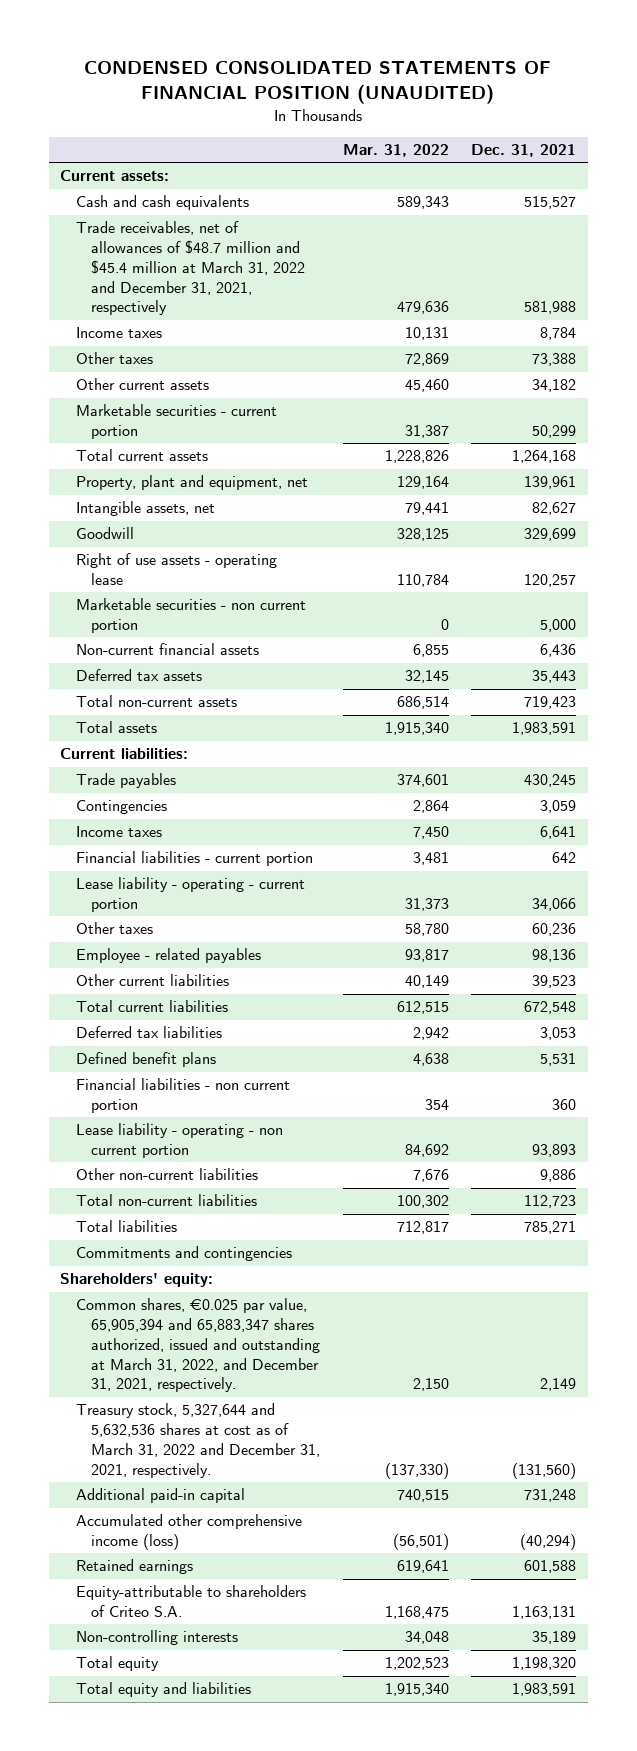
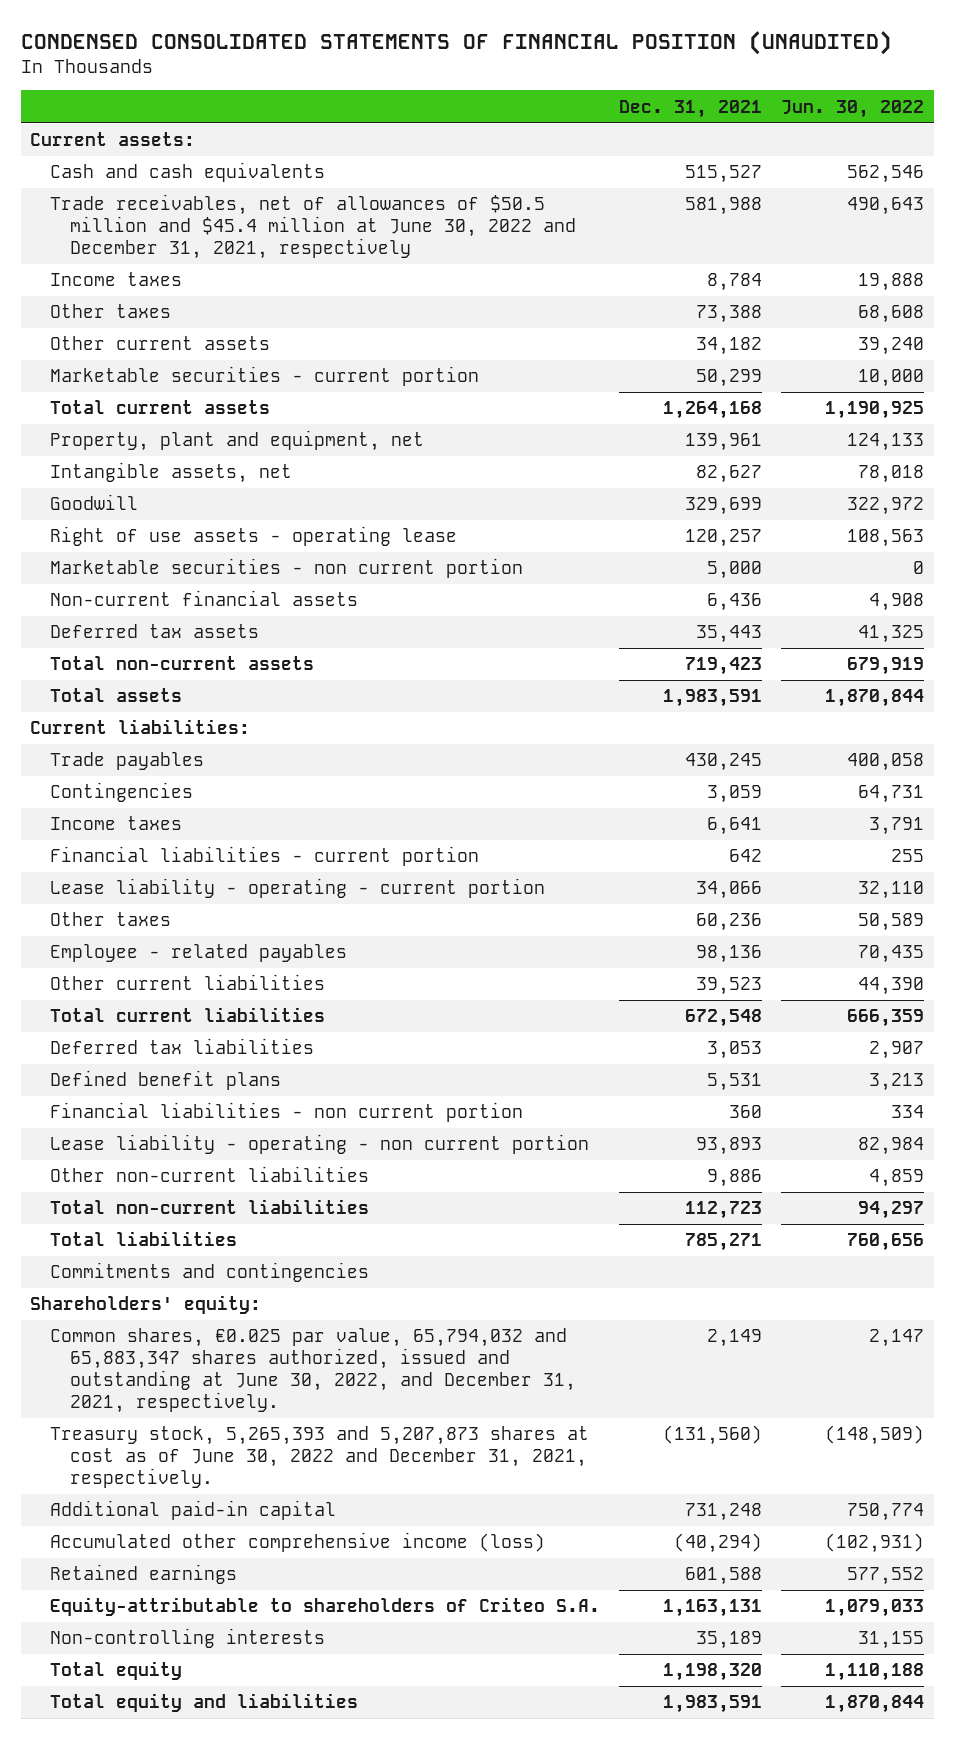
- | Mar. 31, 2022 | Dec. 31, 2021
+ | Dec. 31, 2021 | Jun. 30, 2022
- Trade receivables, net of allowances of $48.7 million and $45.4 million at March 31, 2022 and December 31, 2021, respectively | 479,636 | 581,988
+ Trade receivables, net of allowances of $50.5 million and $45.4 million at June 30, 2022 and December 31, 2021, respectively | 581,988 | 490,643
- Common shares, €0.025 par value, 65,905,394 and 65,883,347 shares authorized, issued and outstanding at March 31, 2022, and December 31, 2021, respectively. | 2,150 | 2,149
- Treasury stock, 5,327,644 and 5,632,536 shares at cost as of March 31, 2022 and December 31, 2021, respectively. | (137,330) | (131,560)
+ Common shares, €0.025 par value, 65,794,032 and 65,883,347 shares authorized, issued and outstanding at June 30, 2022, and December 31, 2021, respectively. | 2,149 | 2,147
+ Treasury stock, 5,265,393 and 5,207,873 shares at cost as of June 30, 2022 and December 31, 2021, respectively. | (131,560) | (148,509)

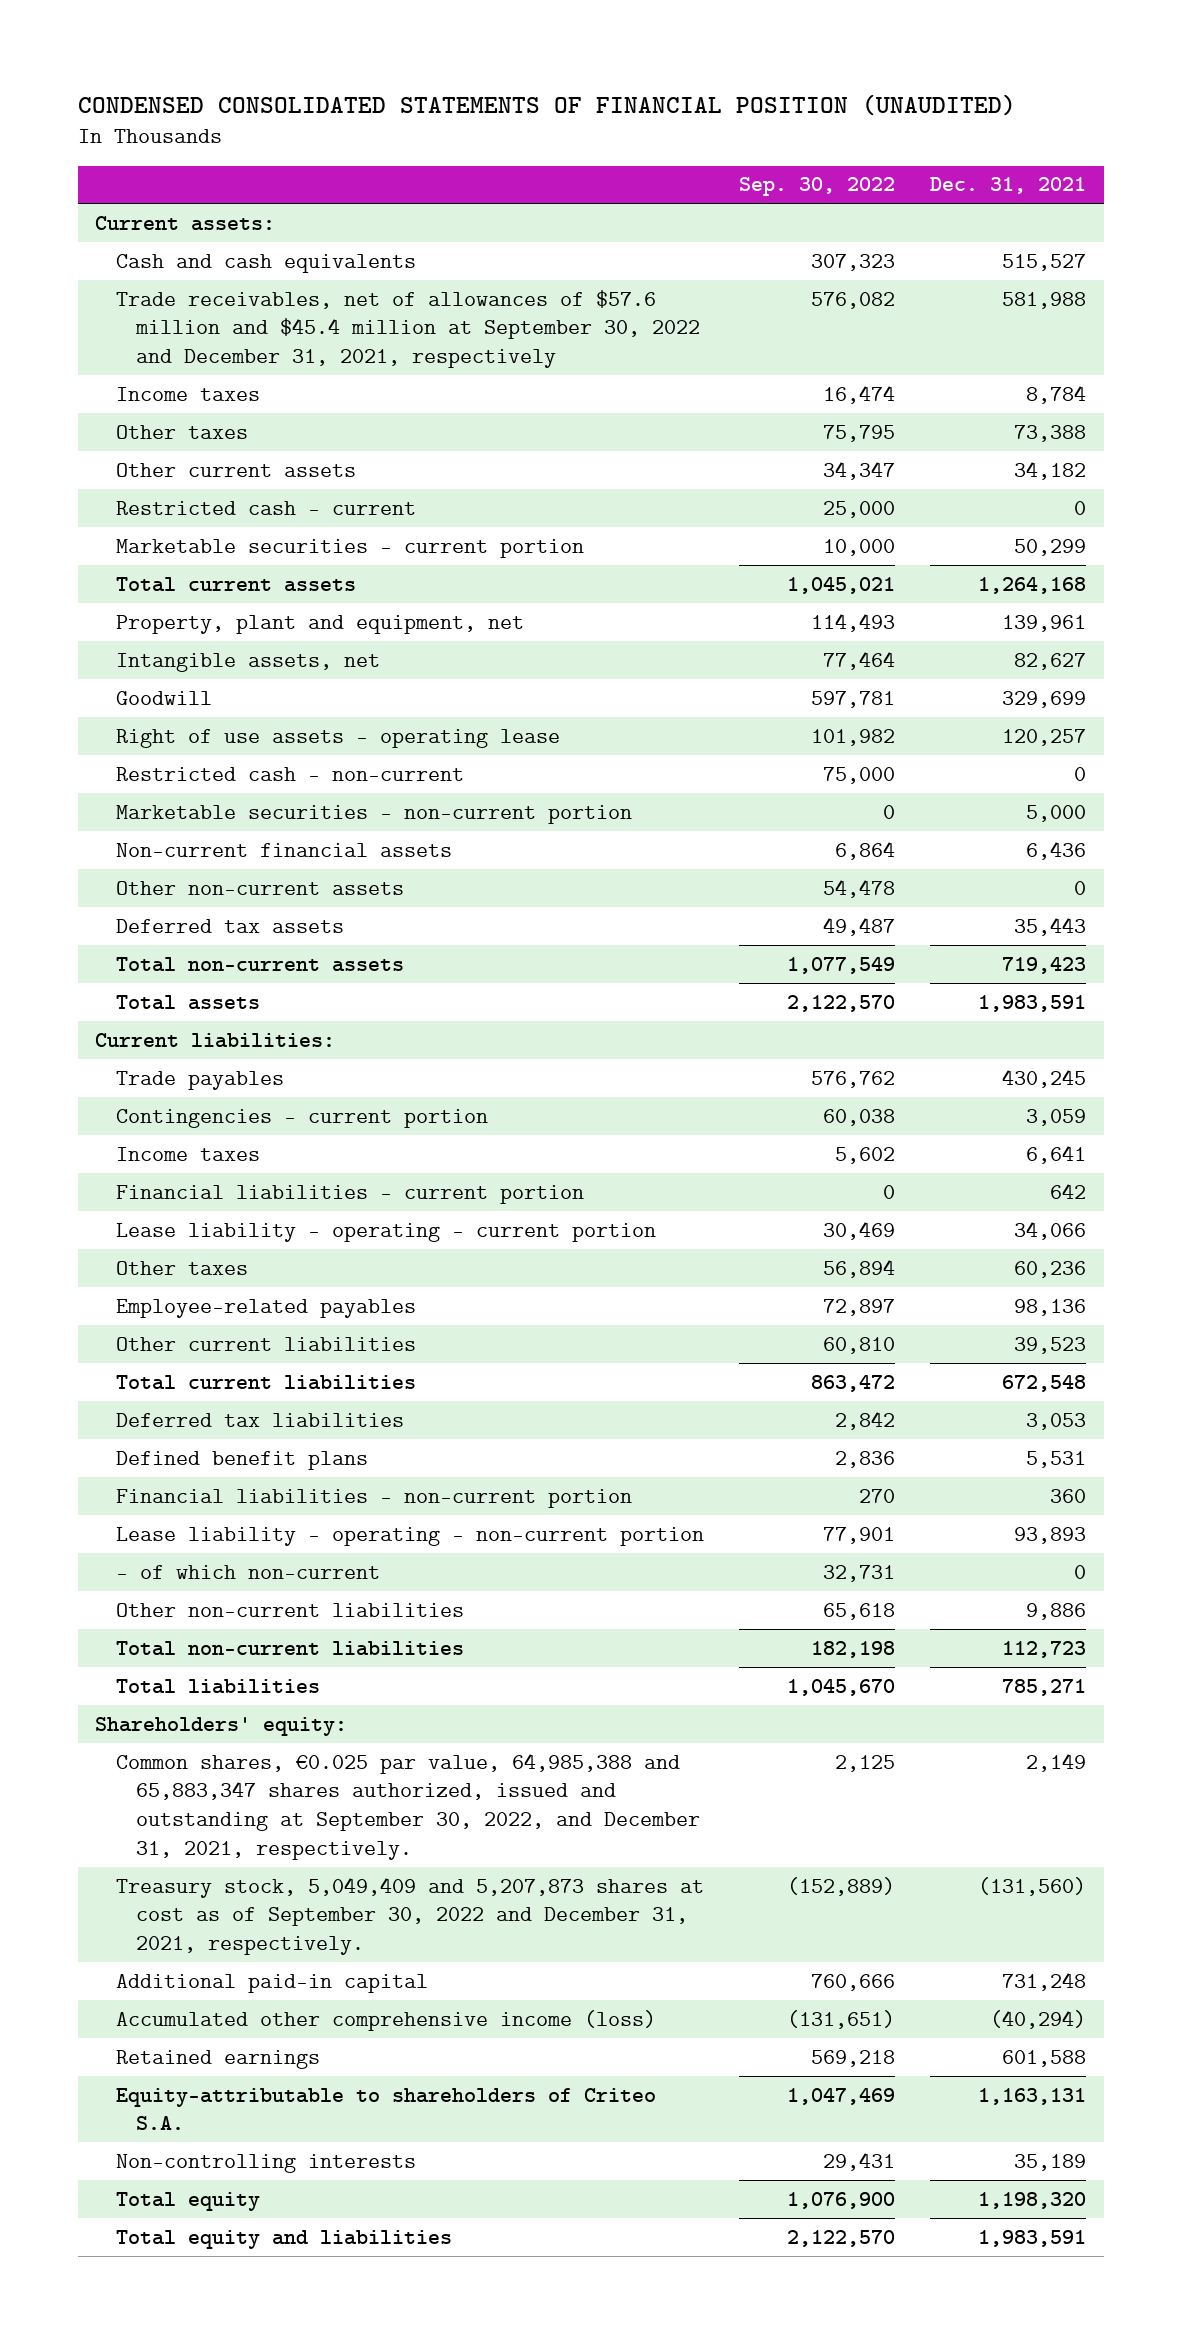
- | Dec. 31, 2021 | Jun. 30, 2022
+ | Sep. 30, 2022 | Dec. 31, 2021
- Trade receivables, net of allowances of $50.5 million and $45.4 million at June 30, 2022 and December 31, 2021, respectively | 581,988 | 490,643
+ Trade receivables, net of allowances of $57.6 million and $45.4 million at September 30, 2022 and December 31, 2021, respectively | 576,082 | 581,988
+ Restricted cash - current | 25,000 | 0
- Marketable securities - non current portion | 5,000 | 0
+ Restricted cash - non-current | 75,000 | 0
+ Marketable securities - non-current portion | 0 | 5,000
+ Other non-current assets | 54,478 | 0
- Contingencies | 3,059 | 64,731
+ Contingencies - current portion | 60,038 | 3,059
- Employee - related payables | 98,136 | 70,435
+ Employee-related payables | 72,897 | 98,136
- Financial liabilities - non current portion | 360 | 334
- Lease liability - operating - non current portion | 93,893 | 82,984
+ Financial liabilities - non-current portion | 270 | 360
+ Lease liability - operating - non-current portion | 77,901 | 93,893
+ - of which non-current | 32,731 | 0
- Commitments and contingencies
- Common shares, €0.025 par value, 65,794,032 and 65,883,347 shares authorized, issued and outstanding at June 30, 2022, and December 31, 2021, respectively. | 2,149 | 2,147
- Treasury stock, 5,265,393 and 5,207,873 shares at cost as of June 30, 2022 and December 31, 2021, respectively. | (131,560) | (148,509)
+ Common shares, €0.025 par value, 64,985,388 and 65,883,347 shares authorized, issued and outstanding at September 30, 2022, and December 31, 2021, respectively. | 2,125 | 2,149
+ Treasury stock, 5,049,409 and 5,207,873 shares at cost as of September 30, 2022 and December 31, 2021, respectively. | (152,889) | (131,560)

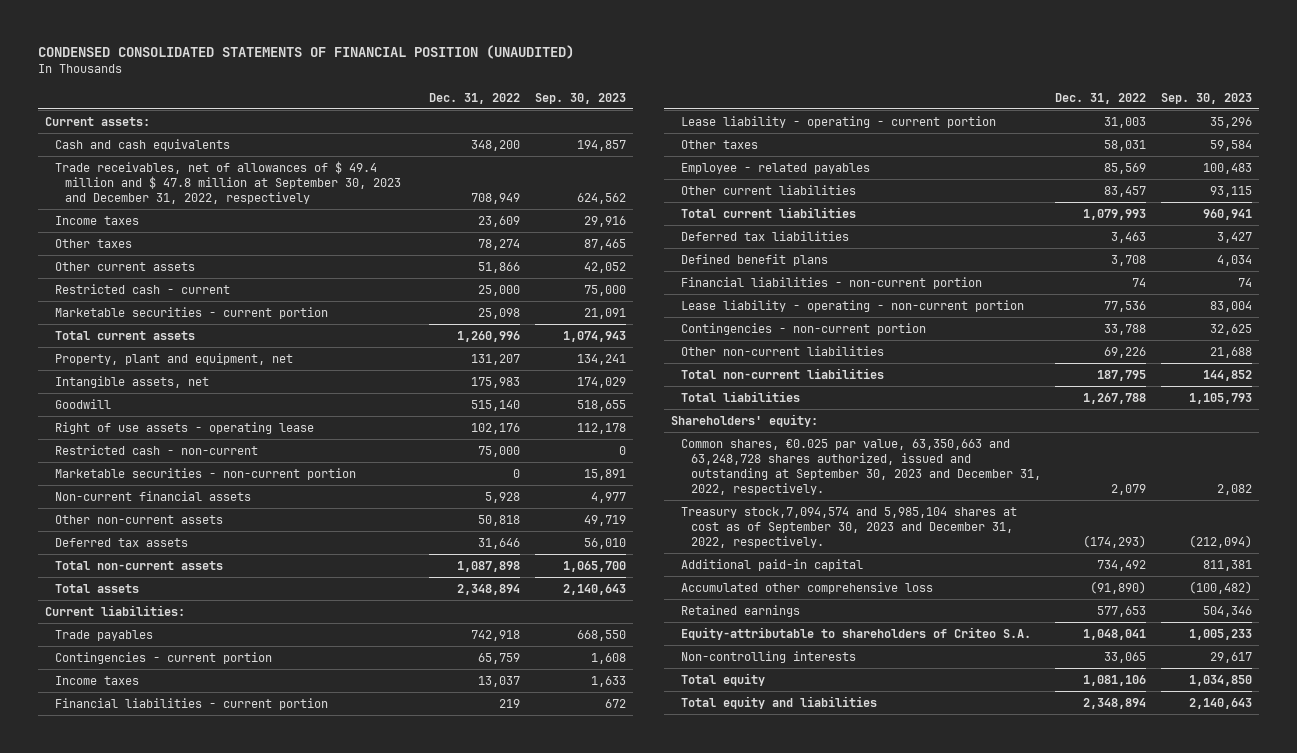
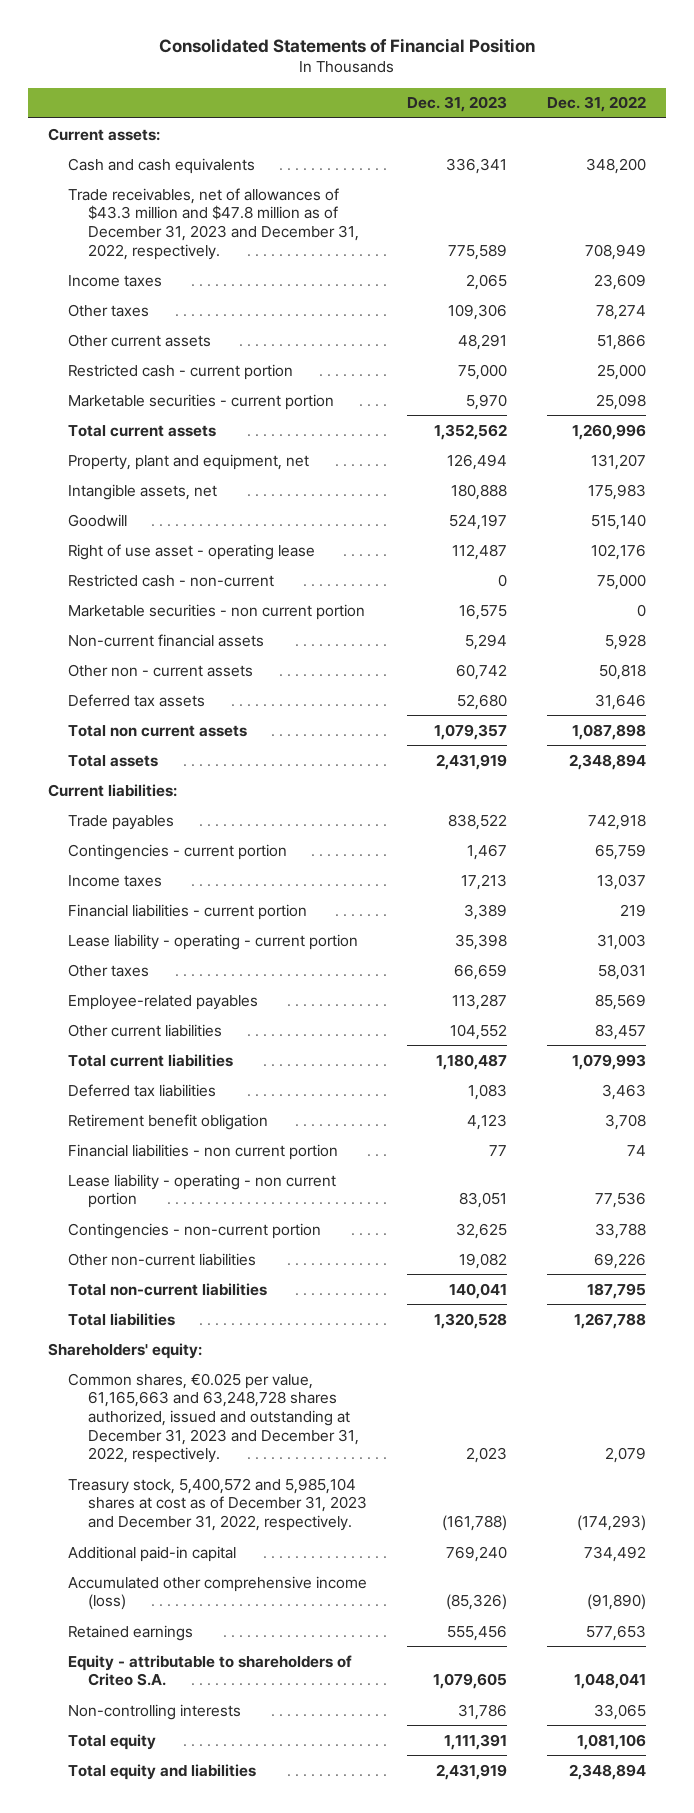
- CONDENSED CONSOLIDATED STATEMENTS OF FINANCIAL POSITION (UNAUDITED)
+ Consolidated Statements of Financial Position
- | Dec. 31, 2022 | Sep. 30, 2023
+ | Dec. 31, 2023 | Dec. 31, 2022
- Trade receivables, net of allowances of $ 49.4 million and $ 47.8 million at September 30, 2023 and December 31, 2022, respectively | 708,949 | 624,562
+ Trade receivables, net of allowances of $43.3 million and $47.8 million as of December 31, 2023 and December 31, 2022, respectively. | 775,589 | 708,949
- Restricted cash - current | 25,000 | 75,000
+ Restricted cash - current portion | 75,000 | 25,000
- Right of use assets - operating lease | 102,176 | 112,178
+ Right of use asset - operating lease | 112,487 | 102,176
- Marketable securities - non-current portion | 0 | 15,891
+ Marketable securities - non current portion | 16,575 | 0
- Other non-current assets | 50,818 | 49,719
+ Other non - current assets | 60,742 | 50,818
- Total non-current assets | 1,087,898 | 1,065,700
+ Total non current assets | 1,079,357 | 1,087,898
- Employee - related payables | 85,569 | 100,483
+ Employee-related payables | 113,287 | 85,569
- Defined benefit plans | 3,708 | 4,034
- Financial liabilities - non-current portion | 74 | 74
- Lease liability - operating - non-current portion | 77,536 | 83,004
+ Retirement benefit obligation | 4,123 | 3,708
+ Financial liabilities - non current portion | 77 | 74
+ Lease liability - operating - non current portion | 83,051 | 77,536
- Common shares, €0.025 par value, 63,350,663 and 63,248,728 shares authorized, issued and outstanding at September 30, 2023 and December 31, 2022, respectively. | 2,079 | 2,082
- Treasury stock,7,094,574 and 5,985,104 shares at cost as of September 30, 2023 and December 31, 2022, respectively. | (174,293) | (212,094)
+ Common shares, €0.025 per value, 61,165,663 and 63,248,728 shares authorized, issued and outstanding at December 31, 2023 and December 31, 2022, respectively. | 2,023 | 2,079
+ Treasury stock, 5,400,572 and 5,985,104 shares at cost as of December 31, 2023 and December 31, 2022, respectively. | (161,788) | (174,293)
- Accumulated other comprehensive loss | (91,890) | (100,482)
+ Accumulated other comprehensive income (loss) | (85,326) | (91,890)
- Equity-attributable to shareholders of Criteo S.A. | 1,048,041 | 1,005,233
+ Equity - attributable to shareholders of Criteo S.A. | 1,079,605 | 1,048,041

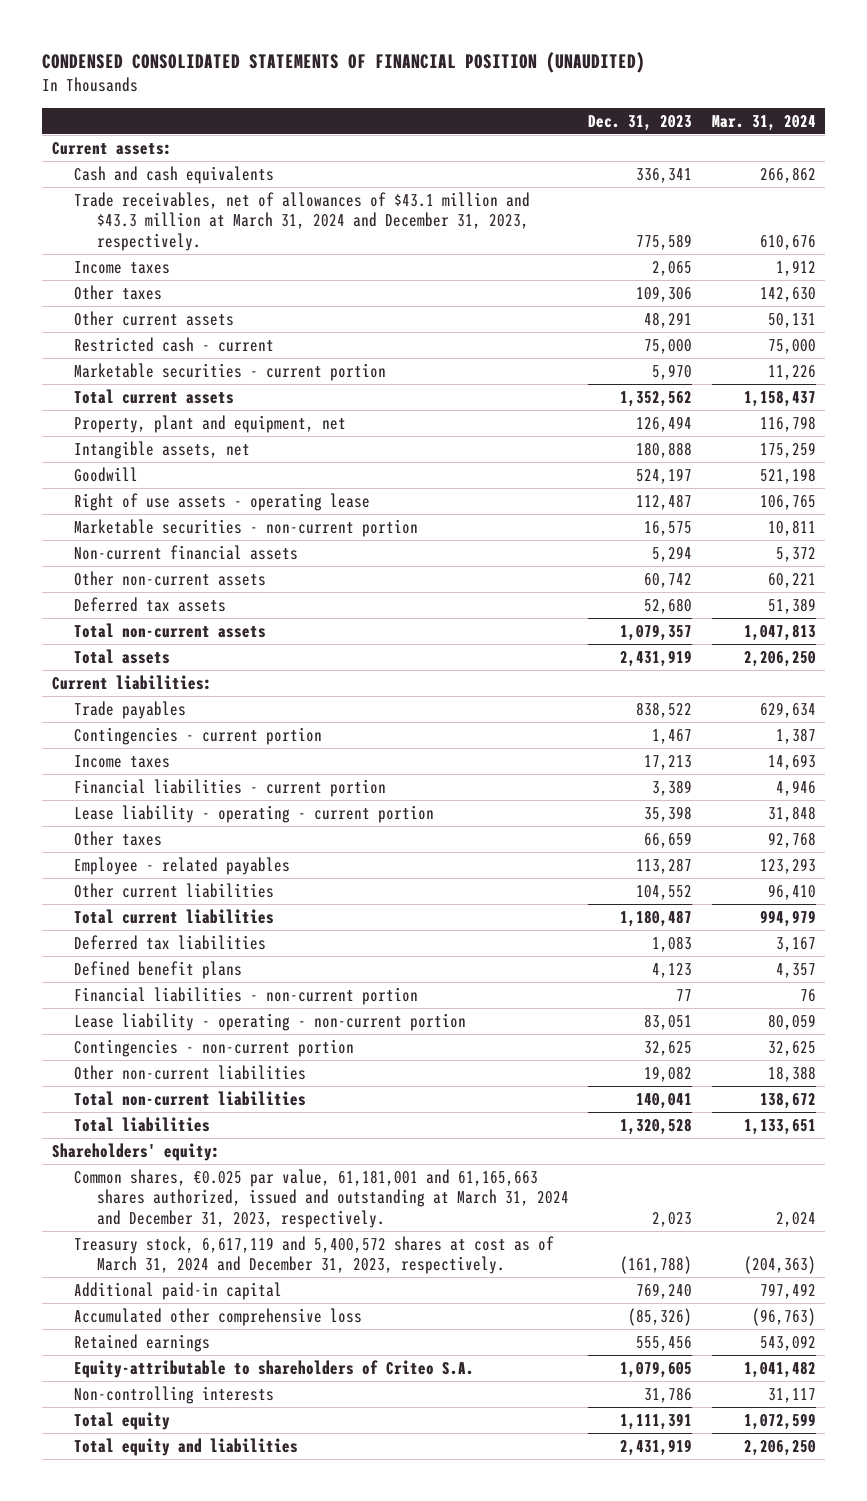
- Consolidated Statements of Financial Position
+ CONDENSED CONSOLIDATED STATEMENTS OF FINANCIAL POSITION (UNAUDITED)
- | Dec. 31, 2023 | Dec. 31, 2022
+ | Dec. 31, 2023 | Mar. 31, 2024
- Trade receivables, net of allowances of $43.3 million and $47.8 million as of December 31, 2023 and December 31, 2022, respectively. | 775,589 | 708,949
+ Trade receivables, net of allowances of $43.1 million and $43.3 million at March 31, 2024 and December 31, 2023, respectively. | 775,589 | 610,676
- Restricted cash - current portion | 75,000 | 25,000
+ Restricted cash - current | 75,000 | 75,000
- Right of use asset - operating lease | 112,487 | 102,176
- Restricted cash - non-current | 0 | 75,000
- Marketable securities - non current portion | 16,575 | 0
+ Right of use assets - operating lease | 112,487 | 106,765
+ Marketable securities - non-current portion | 16,575 | 10,811
- Other non - current assets | 60,742 | 50,818
+ Other non-current assets | 60,742 | 60,221
- Total non current assets | 1,079,357 | 1,087,898
+ Total non-current assets | 1,079,357 | 1,047,813
- Employee-related payables | 113,287 | 85,569
+ Employee - related payables | 113,287 | 123,293
- Retirement benefit obligation | 4,123 | 3,708
- Financial liabilities - non current portion | 77 | 74
- Lease liability - operating - non current portion | 83,051 | 77,536
+ Defined benefit plans | 4,123 | 4,357
+ Financial liabilities - non-current portion | 77 | 76
+ Lease liability - operating - non-current portion | 83,051 | 80,059
- Common shares, €0.025 per value, 61,165,663 and 63,248,728 shares authorized, issued and outstanding at December 31, 2023 and December 31, 2022, respectively. | 2,023 | 2,079
- Treasury stock, 5,400,572 and 5,985,104 shares at cost as of December 31, 2023 and December 31, 2022, respectively. | (161,788) | (174,293)
+ Common shares, €0.025 par value, 61,181,001 and 61,165,663 shares authorized, issued and outstanding at March 31, 2024 and December 31, 2023, respectively. | 2,023 | 2,024
+ Treasury stock, 6,617,119 and 5,400,572 shares at cost as of March 31, 2024 and December 31, 2023, respectively. | (161,788) | (204,363)
- Accumulated other comprehensive income (loss) | (85,326) | (91,890)
+ Accumulated other comprehensive loss | (85,326) | (96,763)
- Equity - attributable to shareholders of Criteo S.A. | 1,079,605 | 1,048,041
+ Equity-attributable to shareholders of Criteo S.A. | 1,079,605 | 1,041,482

